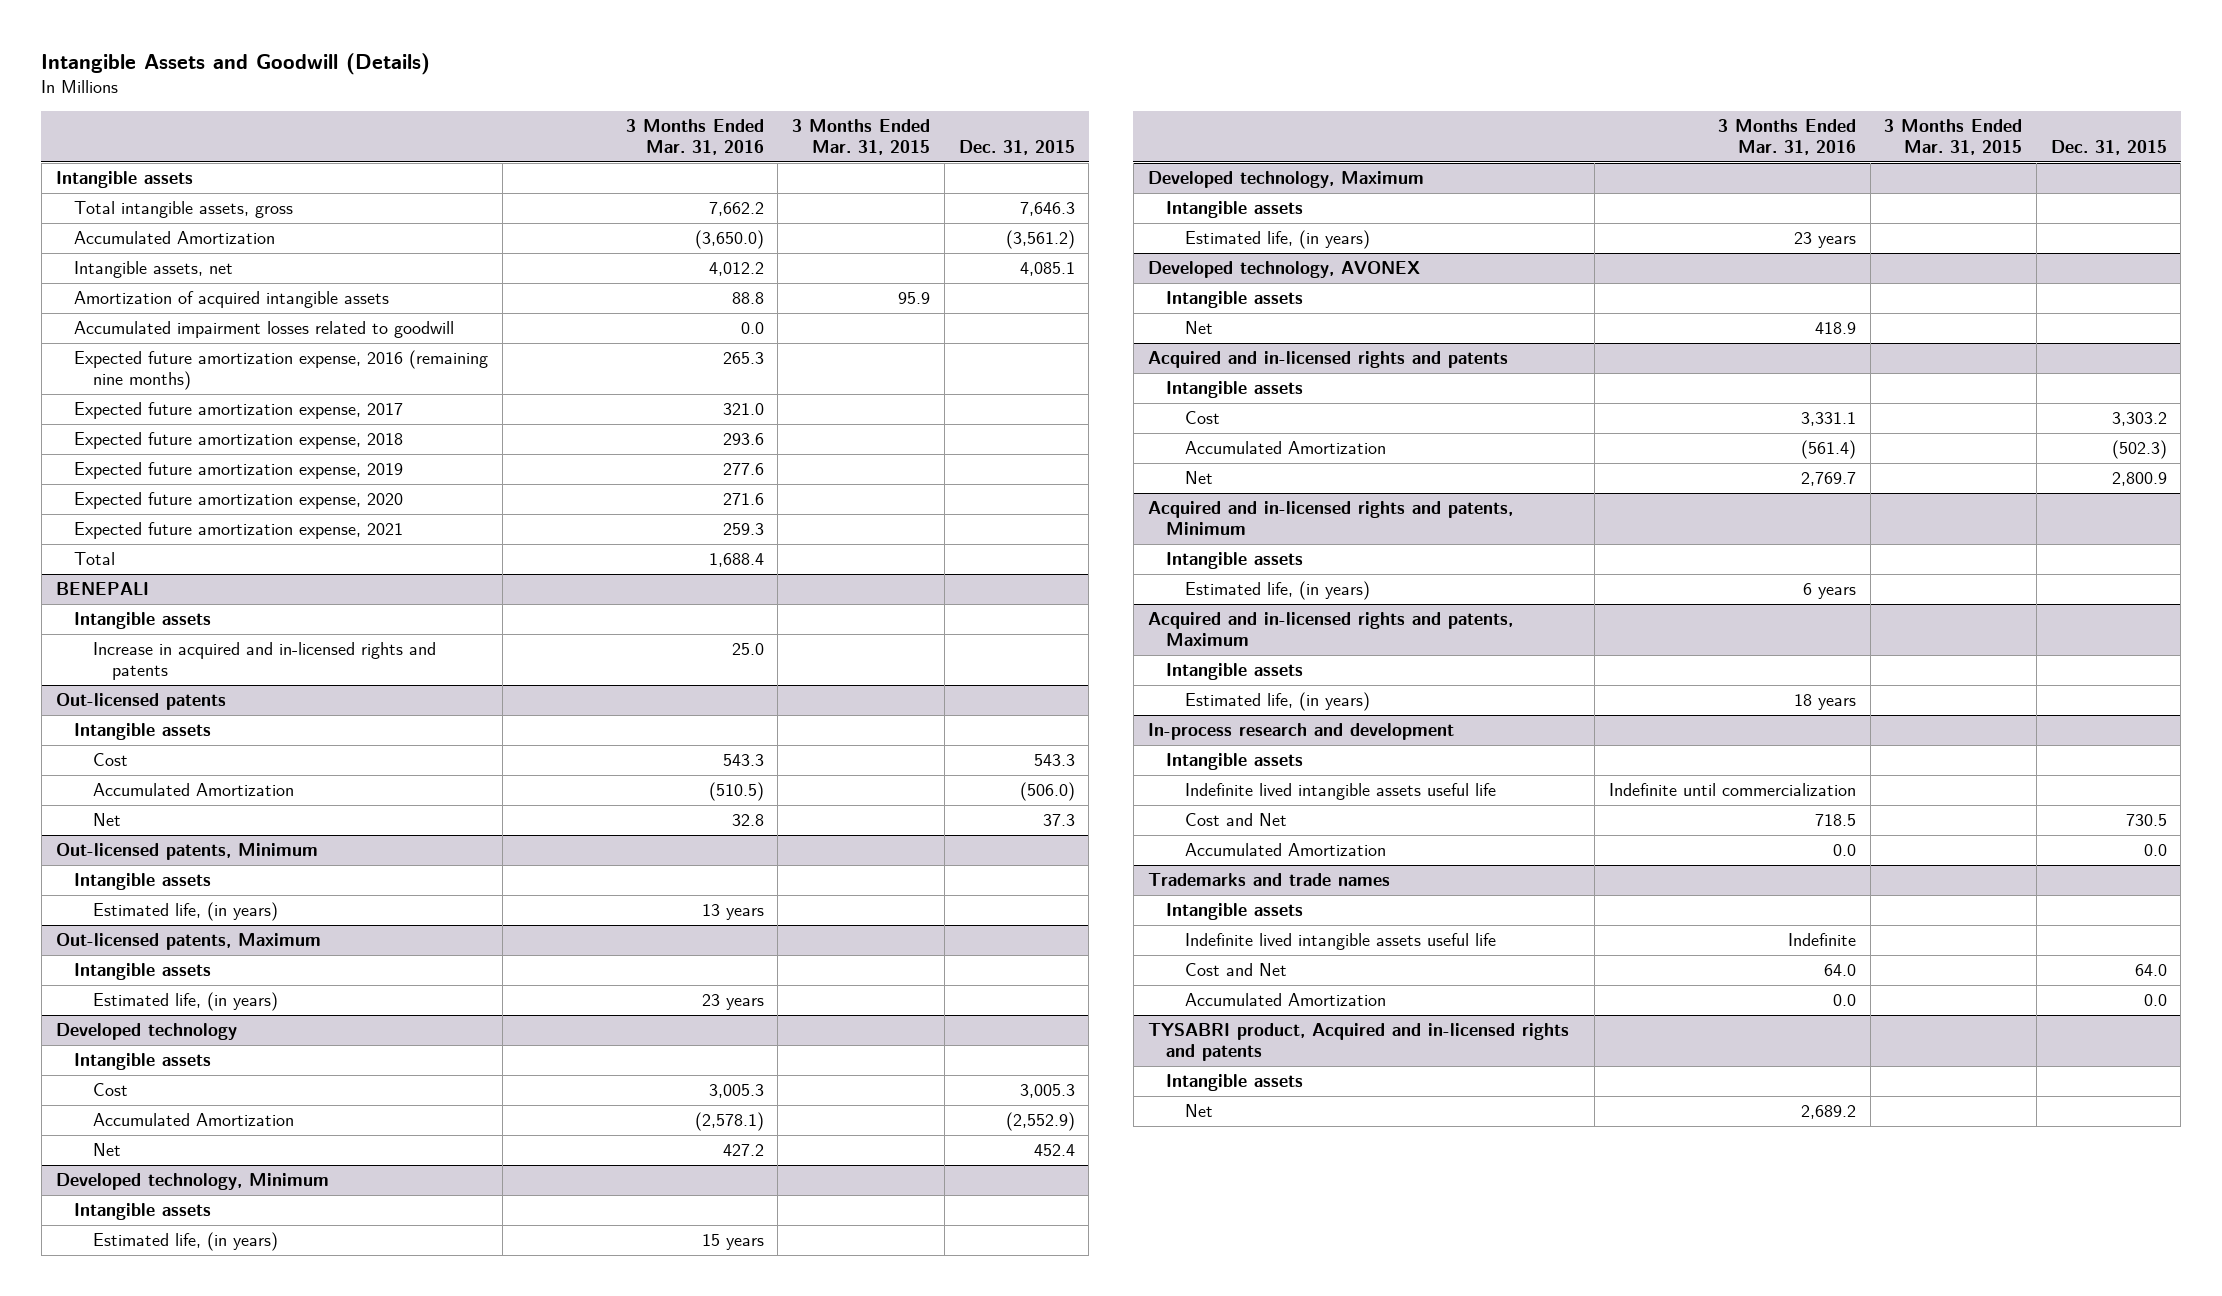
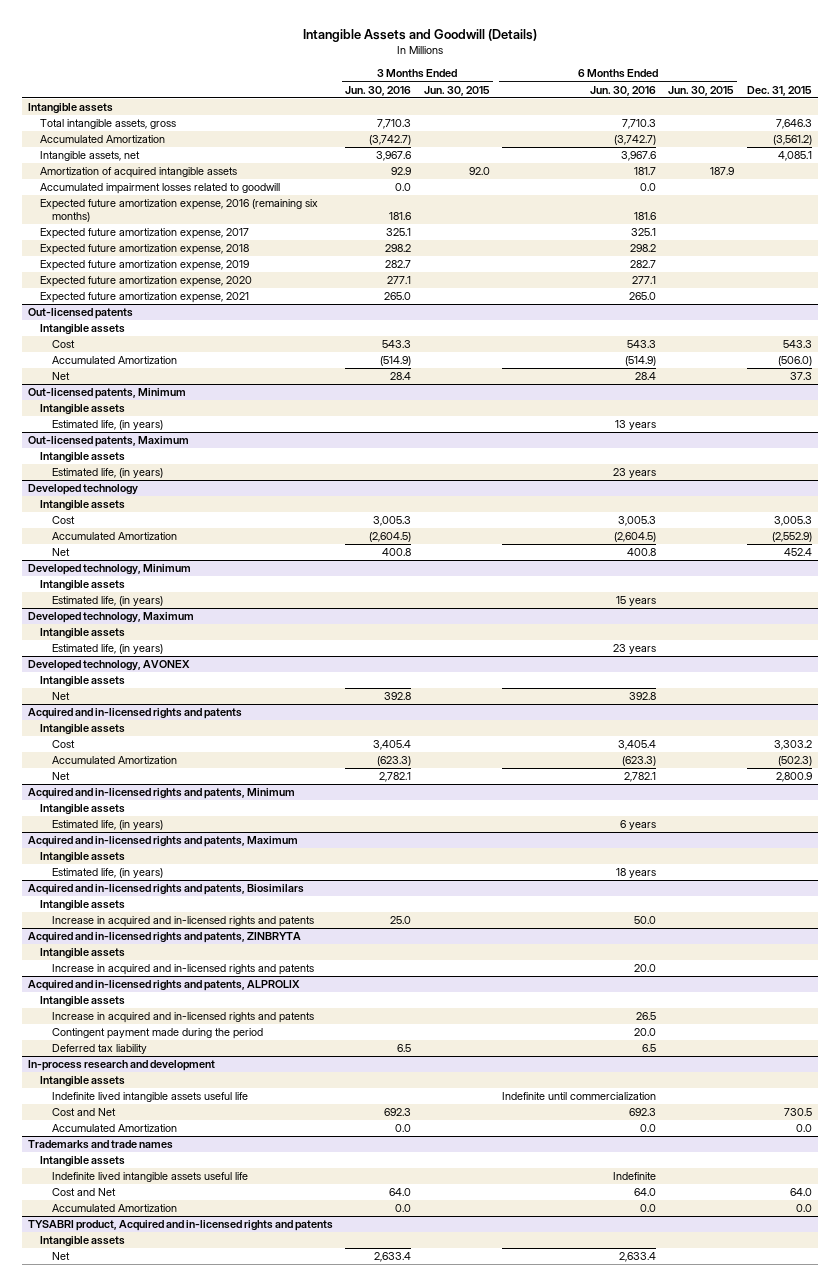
- | 3 Months Ended Mar. 31, 2016 | 3 Months Ended Mar. 31, 2015 | Dec. 31, 2015
+ | 3 Months Ended Jun. 30, 2016 | 3 Months Ended Jun. 30, 2015 | 6 Months Ended Jun. 30, 2016 | 6 Months Ended Jun. 30, 2015 | Dec. 31, 2015
- Expected future amortization expense, 2016 (remaining nine months) | 265.3 | |
+ Expected future amortization expense, 2016 (remaining six months) | 181.6 | | 181.6 | |
- Total | 1,688.4 | |
- BENEPALI
- Intangible assets
- Increase in acquired and in-licensed rights and patents | 25.0 | |
+ Acquired and in-licensed rights and patents, Biosimilars
+ Intangible assets
+ Increase in acquired and in-licensed rights and patents | 25.0 | | 50.0 | |
+ Acquired and in-licensed rights and patents, ZINBRYTA
+ Intangible assets
+ Increase in acquired and in-licensed rights and patents | | | 20.0 | |
+ Acquired and in-licensed rights and patents, ALPROLIX
+ Intangible assets
+ Increase in acquired and in-licensed rights and patents | | | 26.5 | |
+ Contingent payment made during the period | | | 20.0 | |
+ Deferred tax liability | 6.5 | | 6.5 | |

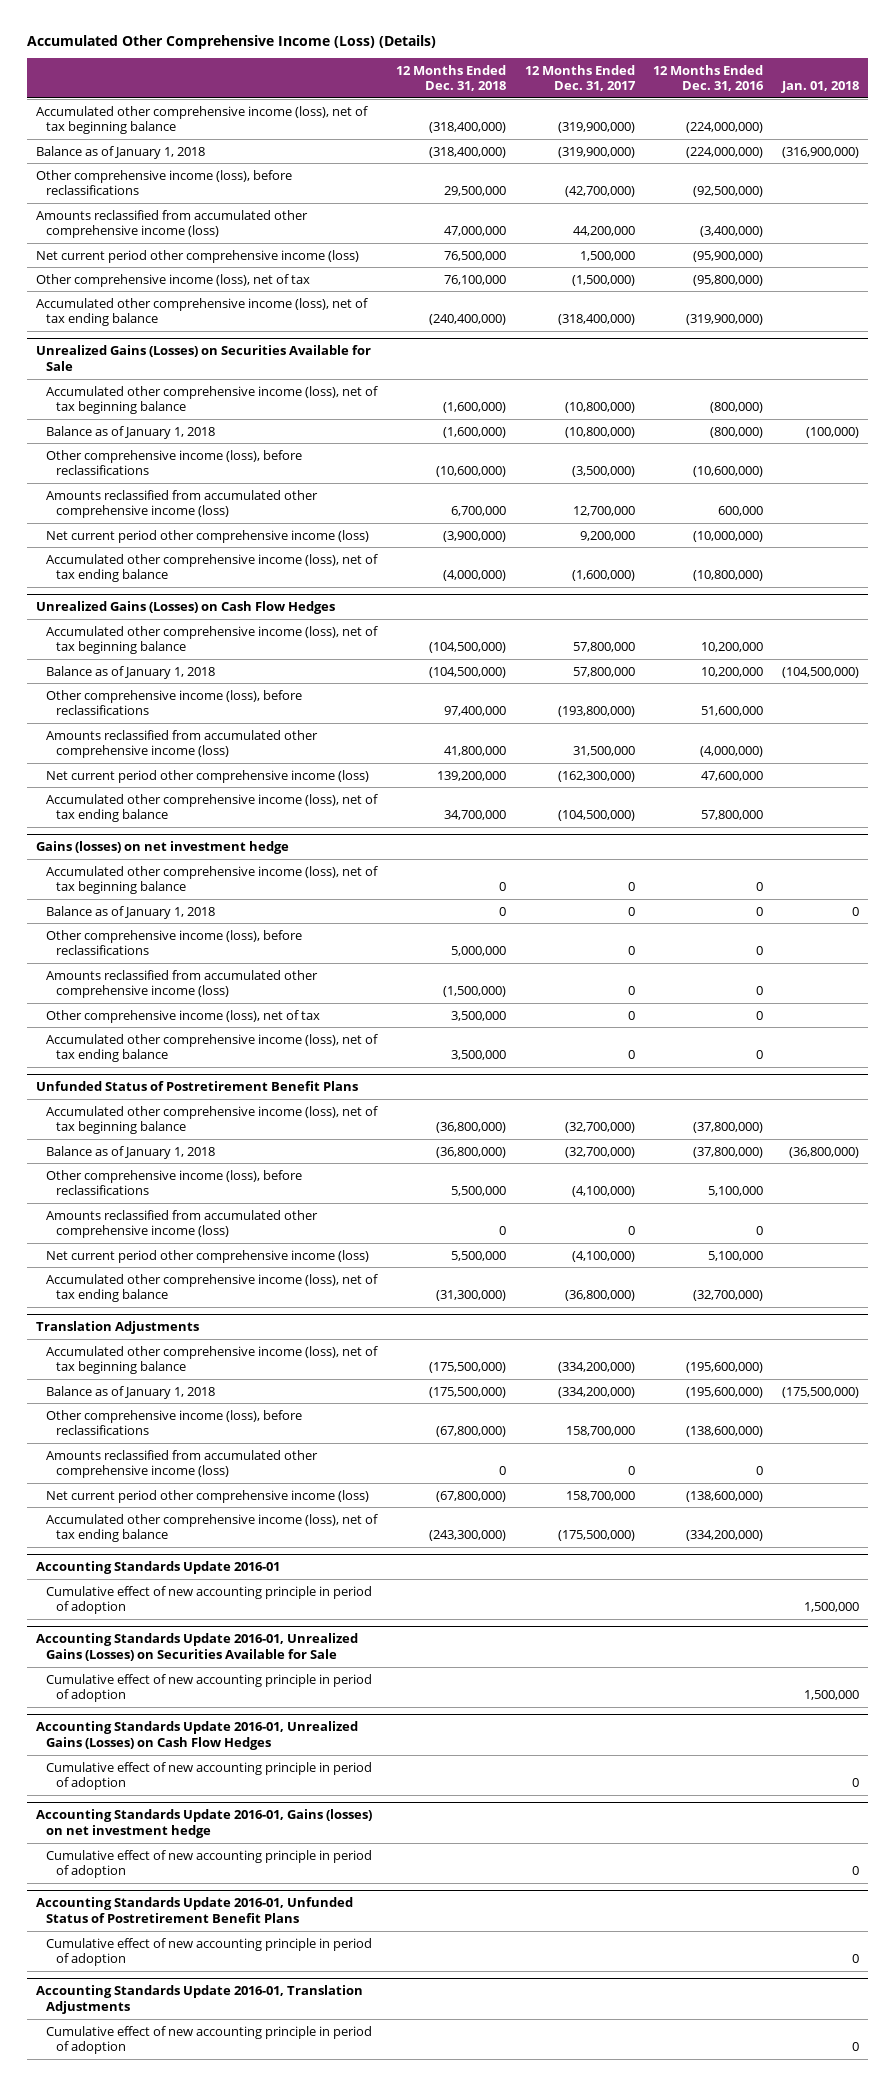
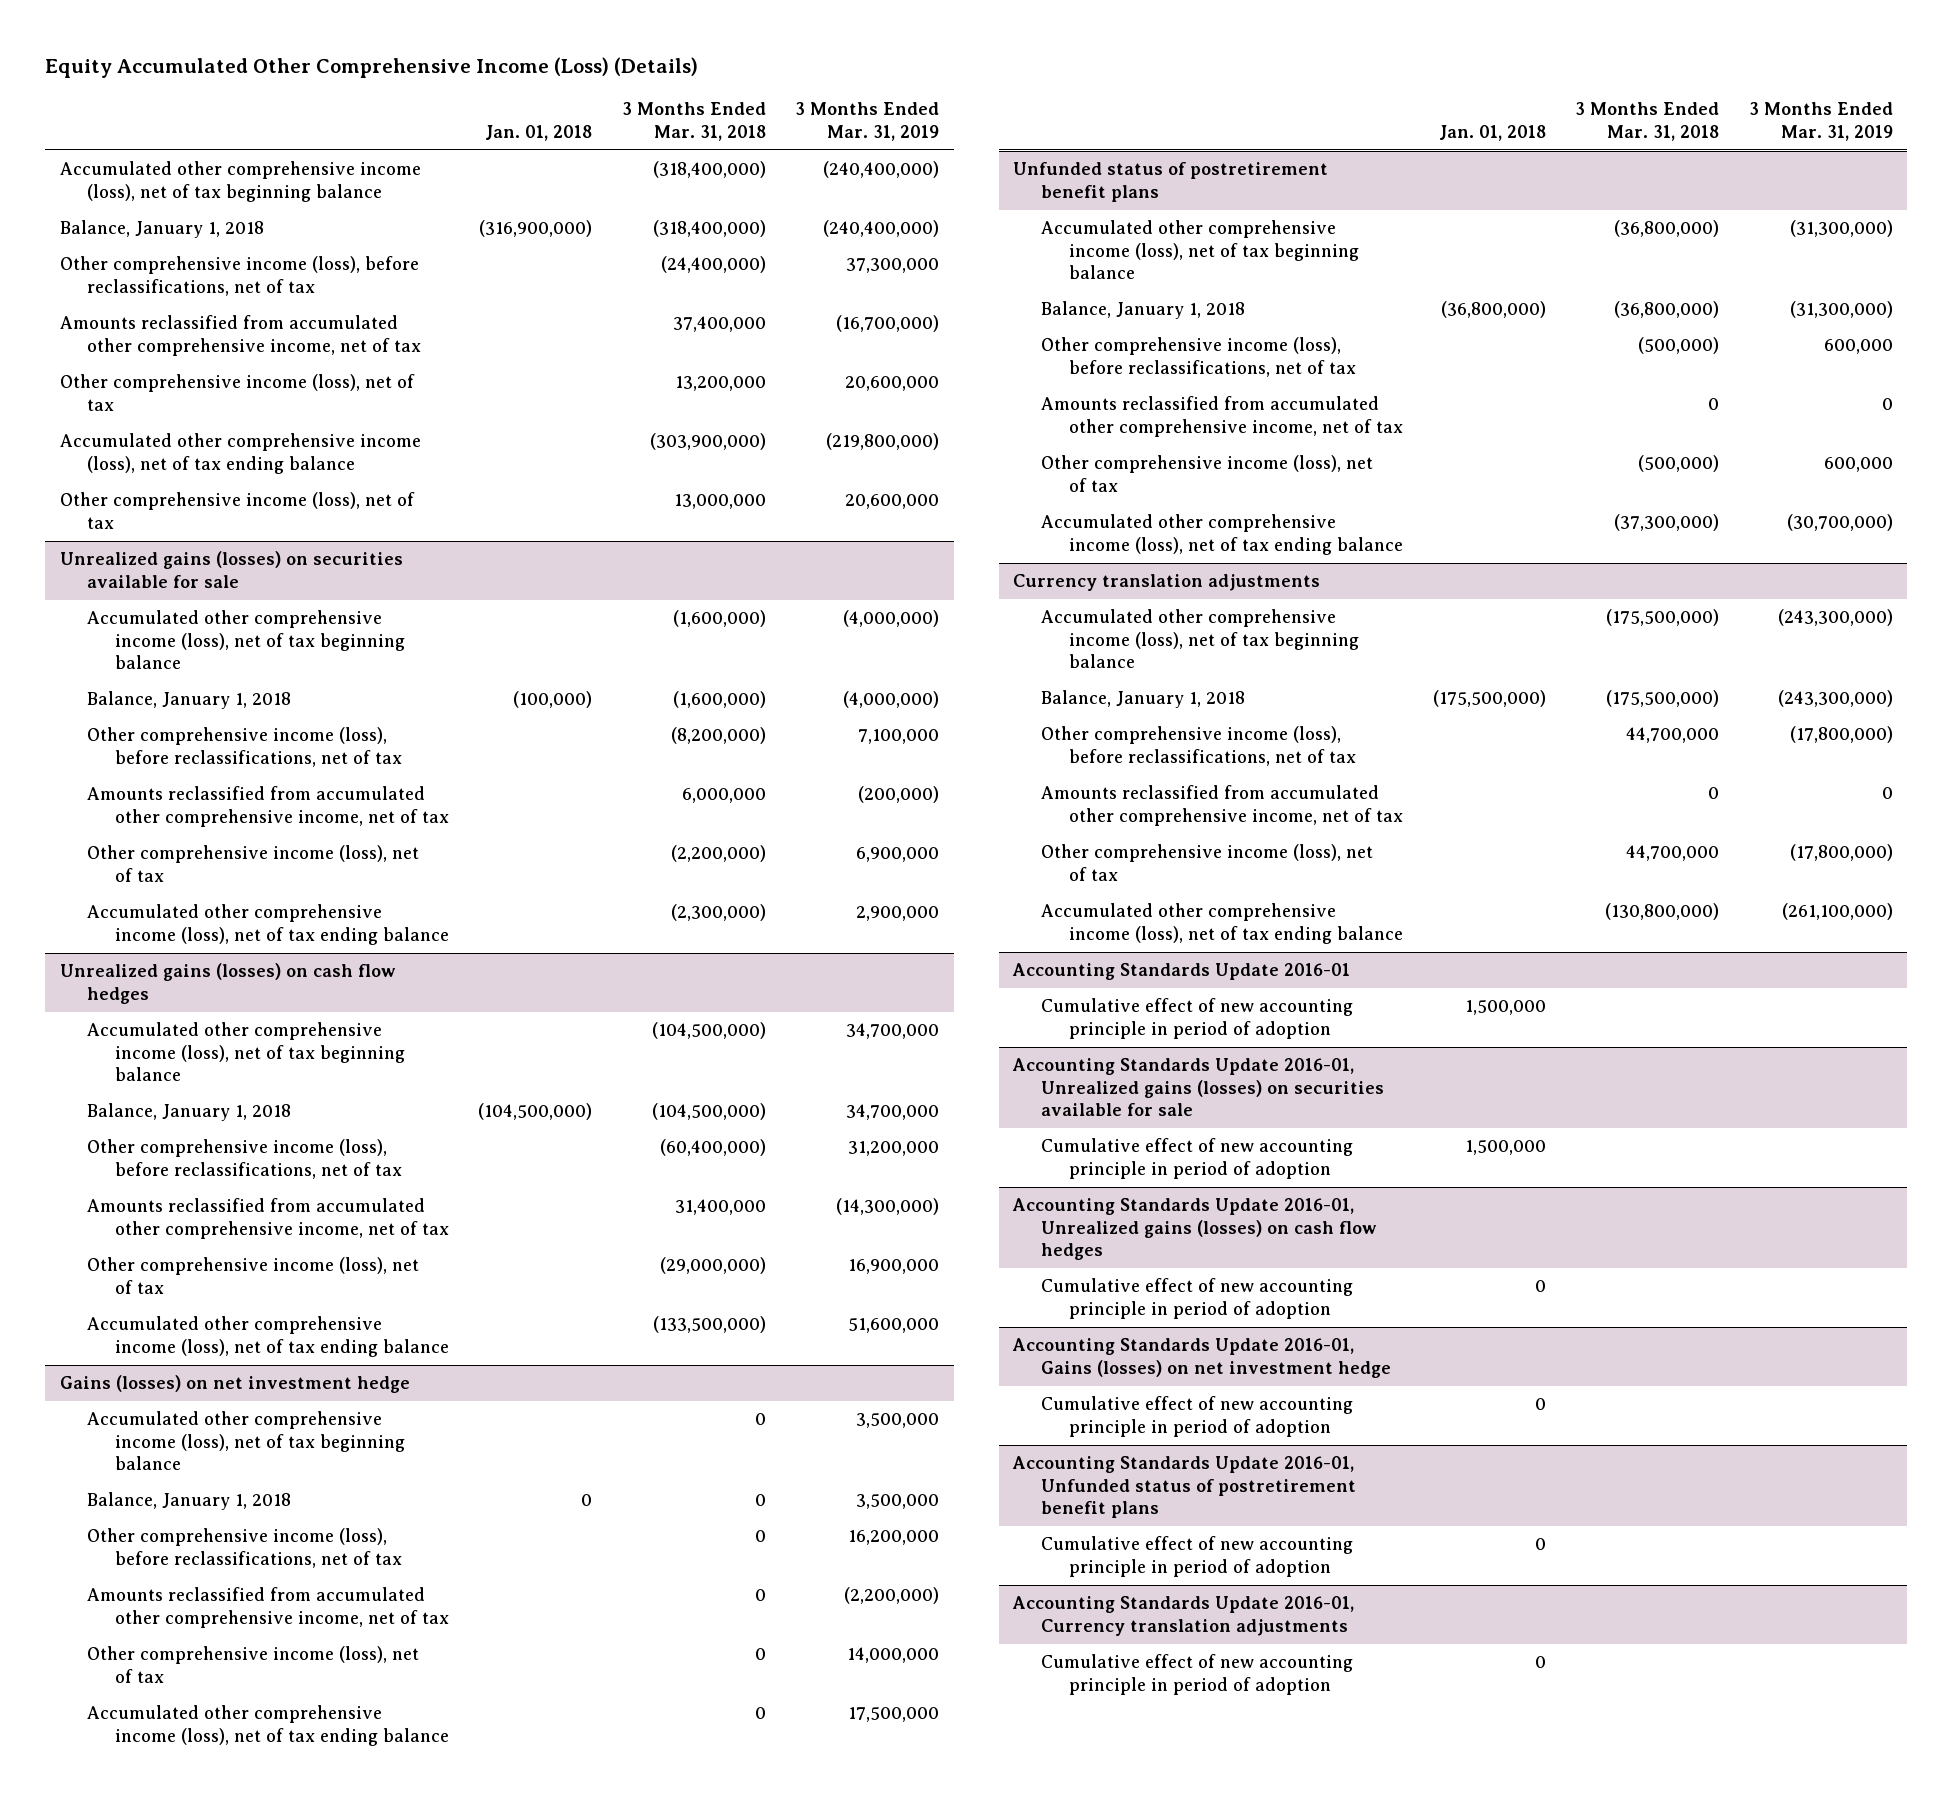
- Accumulated Other Comprehensive Income (Loss) (Details)
+ Equity Accumulated Other Comprehensive Income (Loss) (Details)
- | 12 Months Ended Dec. 31, 2018 | 12 Months Ended Dec. 31, 2017 | 12 Months Ended Dec. 31, 2016 | Jan. 01, 2018
+ | Jan. 01, 2018 | 3 Months Ended Mar. 31, 2018 | 3 Months Ended Mar. 31, 2019
- Balance as of January 1, 2018 | (318,400,000) | (319,900,000) | (224,000,000) | (316,900,000)
- Other comprehensive income (loss), before reclassifications | 29,500,000 | (42,700,000) | (92,500,000) |
- Amounts reclassified from accumulated other comprehensive income (loss) | 47,000,000 | 44,200,000 | (3,400,000) |
- Net current period other comprehensive income (loss) | 76,500,000 | 1,500,000 | (95,900,000) |
+ Balance, January 1, 2018 | (316,900,000) | (318,400,000) | (240,400,000)
+ Other comprehensive income (loss), before reclassifications, net of tax | | (24,400,000) | 37,300,000
+ Amounts reclassified from accumulated other comprehensive income, net of tax | | 37,400,000 | (16,700,000)
- Unrealized Gains (Losses) on Securities Available for Sale
+ Other comprehensive income (loss), net of tax | | 13,000,000 | 20,600,000
+ Unrealized gains (losses) on securities available for sale
- Balance as of January 1, 2018 | (1,600,000) | (10,800,000) | (800,000) | (100,000)
- Other comprehensive income (loss), before reclassifications | (10,600,000) | (3,500,000) | (10,600,000) |
- Amounts reclassified from accumulated other comprehensive income (loss) | 6,700,000 | 12,700,000 | 600,000 |
- Net current period other comprehensive income (loss) | (3,900,000) | 9,200,000 | (10,000,000) |
+ Balance, January 1, 2018 | (100,000) | (1,600,000) | (4,000,000)
+ Other comprehensive income (loss), before reclassifications, net of tax | | (8,200,000) | 7,100,000
+ Amounts reclassified from accumulated other comprehensive income, net of tax | | 6,000,000 | (200,000)
+ Other comprehensive income (loss), net of tax | | (2,200,000) | 6,900,000
- Unrealized Gains (Losses) on Cash Flow Hedges
+ Unrealized gains (losses) on cash flow hedges
- Balance as of January 1, 2018 | (104,500,000) | 57,800,000 | 10,200,000 | (104,500,000)
- Other comprehensive income (loss), before reclassifications | 97,400,000 | (193,800,000) | 51,600,000 |
- Amounts reclassified from accumulated other comprehensive income (loss) | 41,800,000 | 31,500,000 | (4,000,000) |
- Net current period other comprehensive income (loss) | 139,200,000 | (162,300,000) | 47,600,000 |
+ Balance, January 1, 2018 | (104,500,000) | (104,500,000) | 34,700,000
+ Other comprehensive income (loss), before reclassifications, net of tax | | (60,400,000) | 31,200,000
+ Amounts reclassified from accumulated other comprehensive income, net of tax | | 31,400,000 | (14,300,000)
+ Other comprehensive income (loss), net of tax | | (29,000,000) | 16,900,000
@ Gains (losses) on net investment hedge
- Balance as of January 1, 2018 | 0 | 0 | 0 | 0
- Other comprehensive income (loss), before reclassifications | 5,000,000 | 0 | 0 |
- Amounts reclassified from accumulated other comprehensive income (loss) | (1,500,000) | 0 | 0 |
+ Balance, January 1, 2018 | 0 | 0 | 3,500,000
+ Other comprehensive income (loss), before reclassifications, net of tax | | 0 | 16,200,000
+ Amounts reclassified from accumulated other comprehensive income, net of tax | | 0 | (2,200,000)
- Unfunded Status of Postretirement Benefit Plans
+ Unfunded status of postretirement benefit plans
- Balance as of January 1, 2018 | (36,800,000) | (32,700,000) | (37,800,000) | (36,800,000)
- Other comprehensive income (loss), before reclassifications | 5,500,000 | (4,100,000) | 5,100,000 |
- Amounts reclassified from accumulated other comprehensive income (loss) | 0 | 0 | 0 |
- Net current period other comprehensive income (loss) | 5,500,000 | (4,100,000) | 5,100,000 |
+ Balance, January 1, 2018 | (36,800,000) | (36,800,000) | (31,300,000)
+ Other comprehensive income (loss), before reclassifications, net of tax | | (500,000) | 600,000
+ Amounts reclassified from accumulated other comprehensive income, net of tax | | 0 | 0
+ Other comprehensive income (loss), net of tax | | (500,000) | 600,000
- Translation Adjustments
+ Currency translation adjustments
- Balance as of January 1, 2018 | (175,500,000) | (334,200,000) | (195,600,000) | (175,500,000)
- Other comprehensive income (loss), before reclassifications | (67,800,000) | 158,700,000 | (138,600,000) |
- Amounts reclassified from accumulated other comprehensive income (loss) | 0 | 0 | 0 |
- Net current period other comprehensive income (loss) | (67,800,000) | 158,700,000 | (138,600,000) |
+ Balance, January 1, 2018 | (175,500,000) | (175,500,000) | (243,300,000)
+ Other comprehensive income (loss), before reclassifications, net of tax | | 44,700,000 | (17,800,000)
+ Amounts reclassified from accumulated other comprehensive income, net of tax | | 0 | 0
+ Other comprehensive income (loss), net of tax | | 44,700,000 | (17,800,000)
- Accounting Standards Update 2016-01, Unrealized Gains (Losses) on Securities Available for Sale
+ Accounting Standards Update 2016-01, Unrealized gains (losses) on securities available for sale
- Accounting Standards Update 2016-01, Unrealized Gains (Losses) on Cash Flow Hedges
+ Accounting Standards Update 2016-01, Unrealized gains (losses) on cash flow hedges
- Accounting Standards Update 2016-01, Unfunded Status of Postretirement Benefit Plans
+ Accounting Standards Update 2016-01, Unfunded status of postretirement benefit plans
- Accounting Standards Update 2016-01, Translation Adjustments
+ Accounting Standards Update 2016-01, Currency translation adjustments

